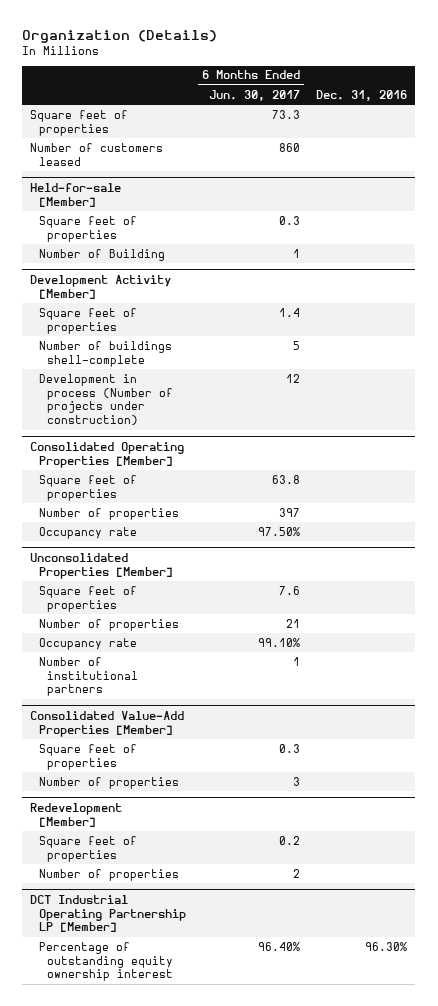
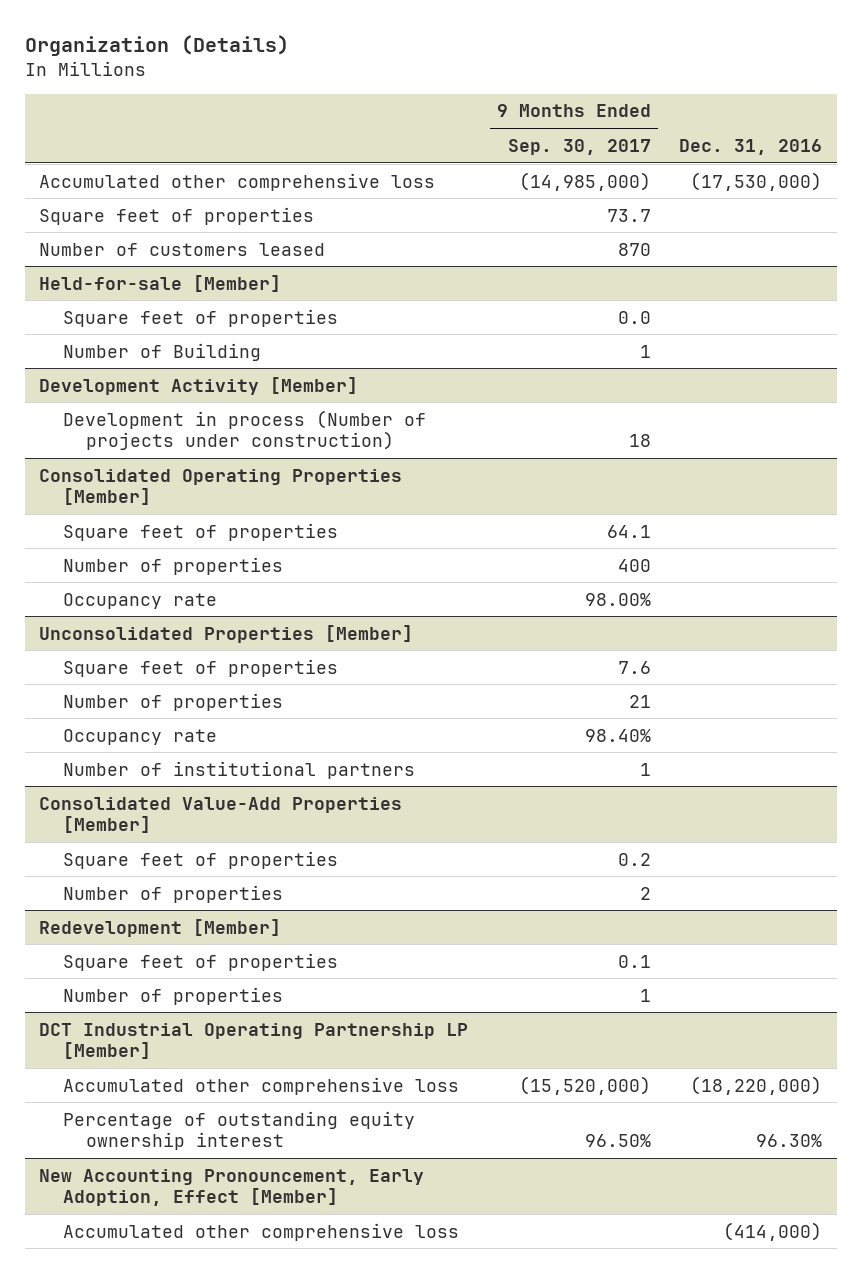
- | 6 Months Ended Jun. 30, 2017 | Dec. 31, 2016
+ | 9 Months Ended Sep. 30, 2017 | Dec. 31, 2016
+ Accumulated other comprehensive loss | (14,985,000) | (17,530,000)
@ Development Activity [Member]
- Square feet of properties | 1.4 |
- Number of buildings shell-complete | 5 |
@ DCT Industrial Operating Partnership LP [Member]
+ Accumulated other comprehensive loss | (15,520,000) | (18,220,000)
+ New Accounting Pronouncement, Early Adoption, Effect [Member]
+ Accumulated other comprehensive loss | | (414,000)

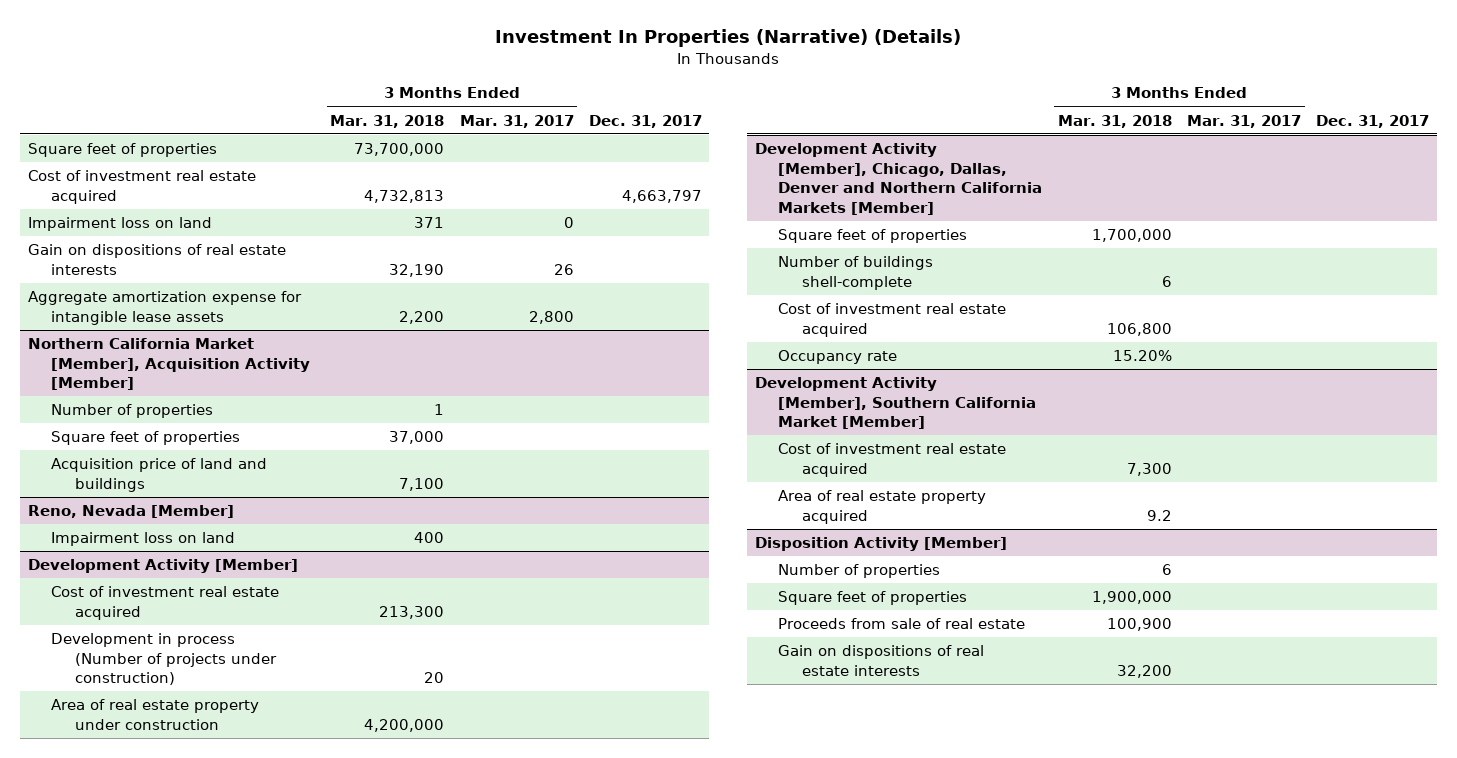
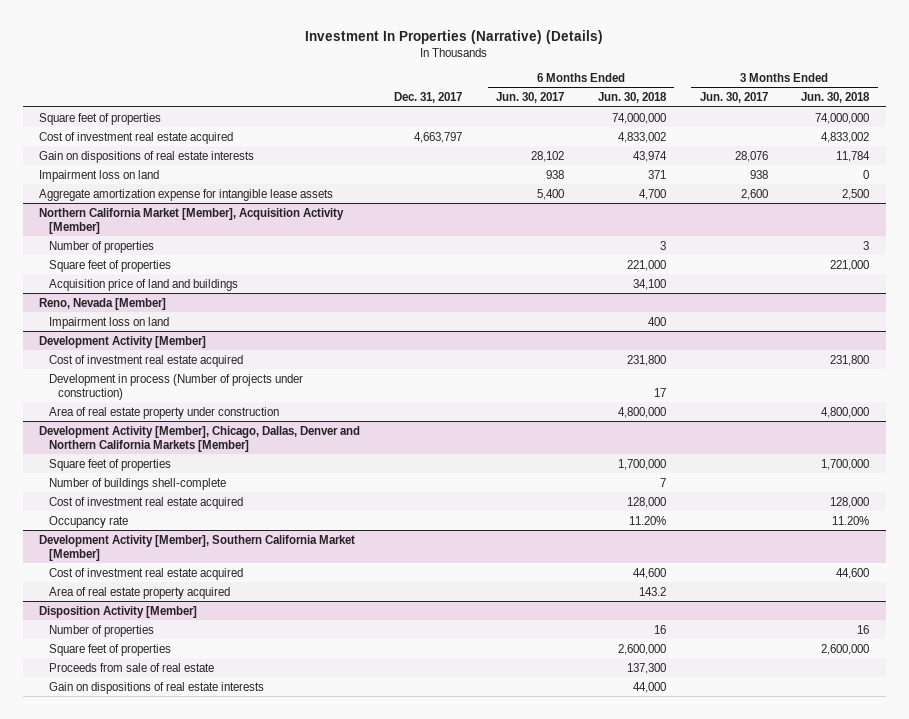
- | 3 Months Ended Mar. 31, 2018 | 3 Months Ended Mar. 31, 2017 | Dec. 31, 2017
+ | Dec. 31, 2017 | 6 Months Ended Jun. 30, 2017 | 6 Months Ended Jun. 30, 2018 | 3 Months Ended Jun. 30, 2017 | 3 Months Ended Jun. 30, 2018
moved down: Impairment loss on land | | 938 | 371 | 938 | 0

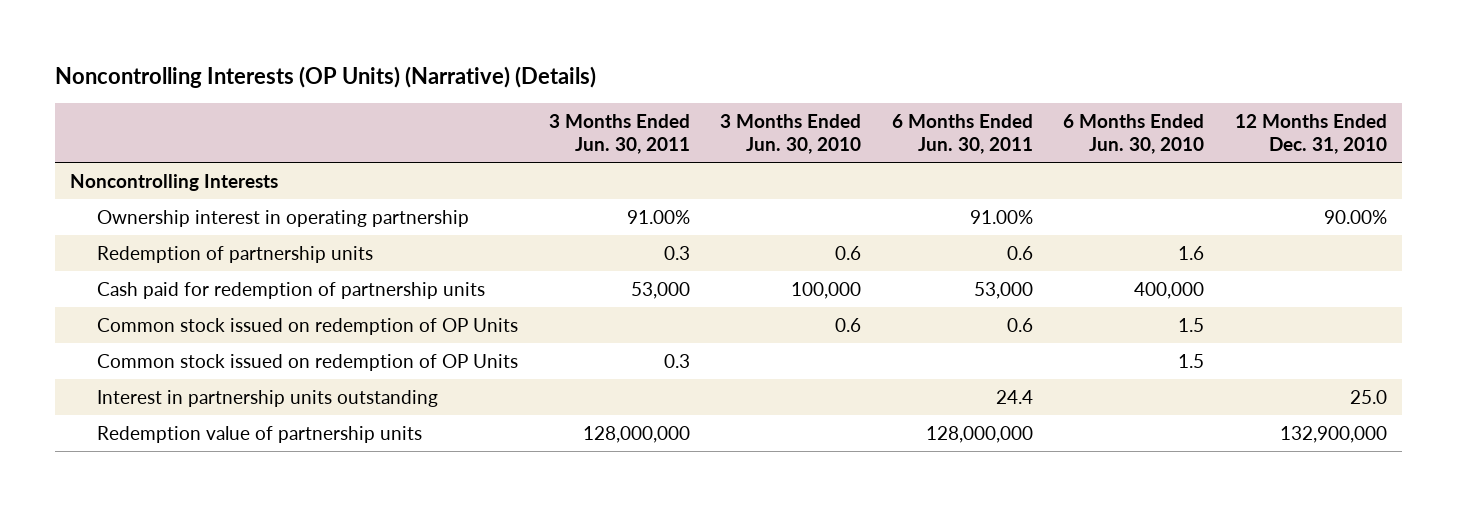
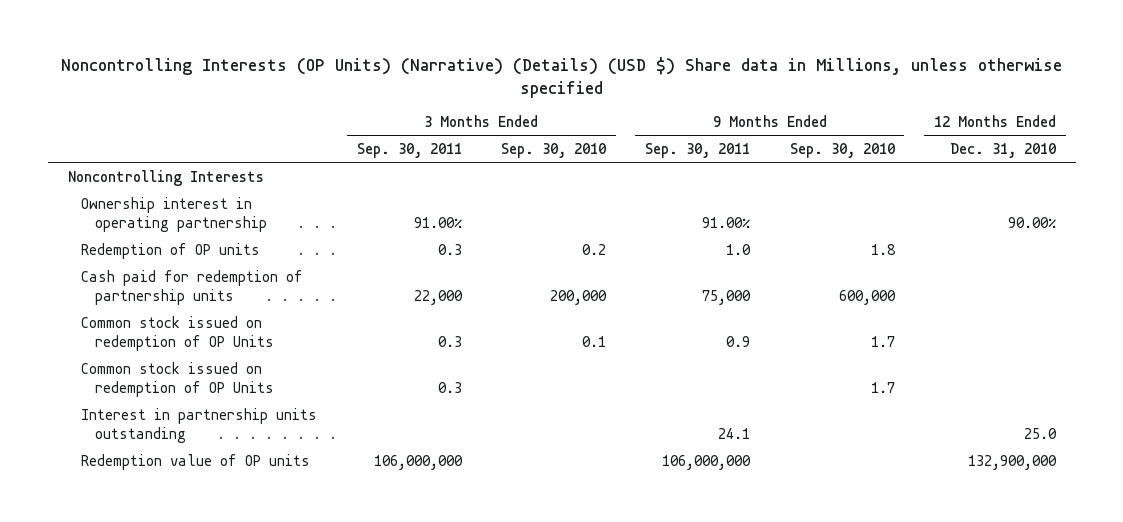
- Noncontrolling Interests (OP Units) (Narrative) (Details)
+ Noncontrolling Interests (OP Units) (Narrative) (Details) (USD $) Share data in Millions, unless otherwise specified
- | 3 Months Ended Jun. 30, 2011 | 3 Months Ended Jun. 30, 2010 | 6 Months Ended Jun. 30, 2011 | 6 Months Ended Jun. 30, 2010 | 12 Months Ended Dec. 31, 2010
+ | 3 Months Ended Sep. 30, 2011 | 3 Months Ended Sep. 30, 2010 | 9 Months Ended Sep. 30, 2011 | 9 Months Ended Sep. 30, 2010 | 12 Months Ended Dec. 31, 2010
- Redemption of partnership units | 0.3 | 0.6 | 0.6 | 1.6 |
+ Redemption of OP units | 0.3 | 0.2 | 1.0 | 1.8 |
- Redemption value of partnership units | 128,000,000 | | 128,000,000 | | 132,900,000
+ Redemption value of OP units | 106,000,000 | | 106,000,000 | | 132,900,000

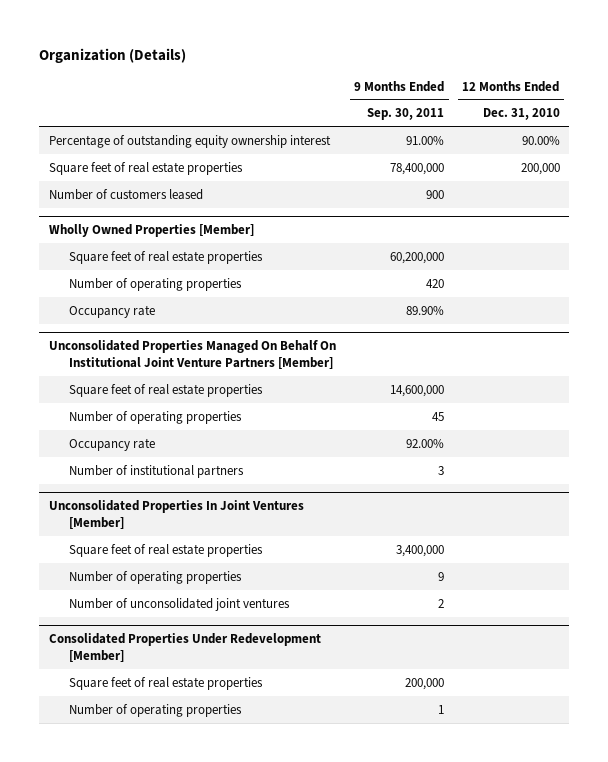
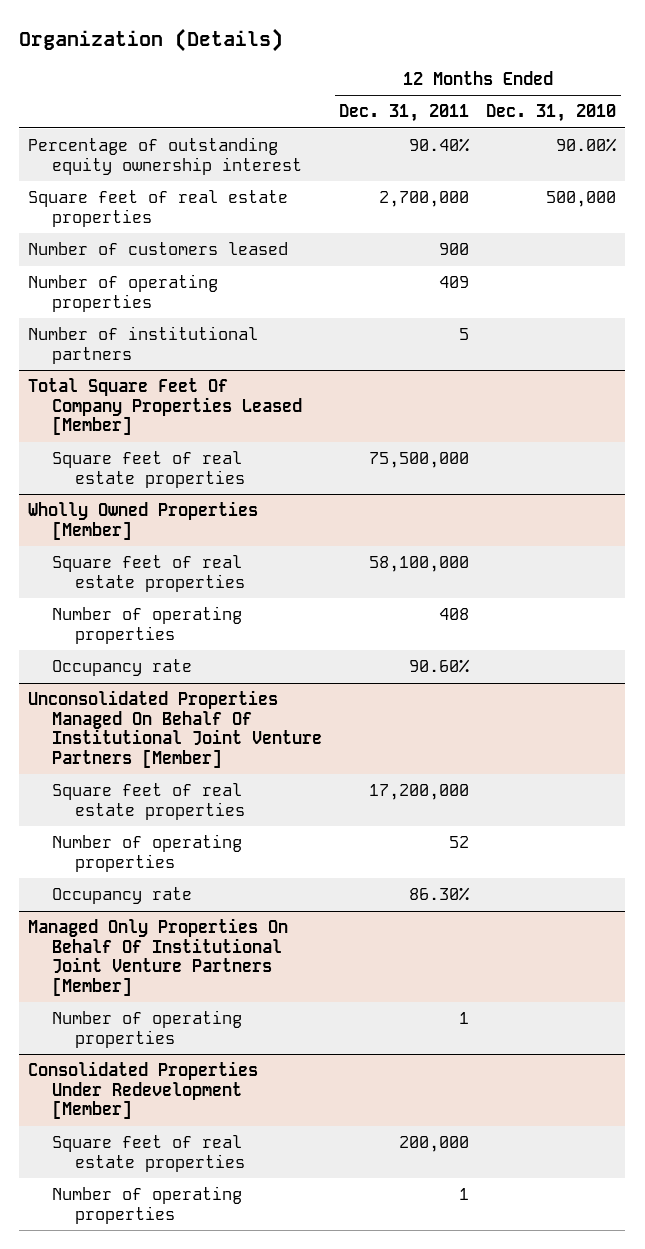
- | 9 Months Ended Sep. 30, 2011 | 12 Months Ended Dec. 31, 2010
+ | 12 Months Ended Dec. 31, 2011 | 12 Months Ended Dec. 31, 2010
- Square feet of real estate properties | 78,400,000 | 200,000
+ Square feet of real estate properties | 2,700,000 | 500,000
+ Number of operating properties | 409 |
+ Number of institutional partners | 5 |
+ Total Square Feet Of Company Properties Leased [Member]
+ Square feet of real estate properties | 75,500,000 |
- Unconsolidated Properties Managed On Behalf On Institutional Joint Venture Partners [Member]
+ Unconsolidated Properties Managed On Behalf Of Institutional Joint Venture Partners [Member]
- Number of institutional partners | 3 |
- Unconsolidated Properties In Joint Ventures [Member]
- Square feet of real estate properties | 3,400,000 |
- Number of operating properties | 9 |
- Number of unconsolidated joint ventures | 2 |
+ Managed Only Properties On Behalf Of Institutional Joint Venture Partners [Member]
+ Number of operating properties | 1 |

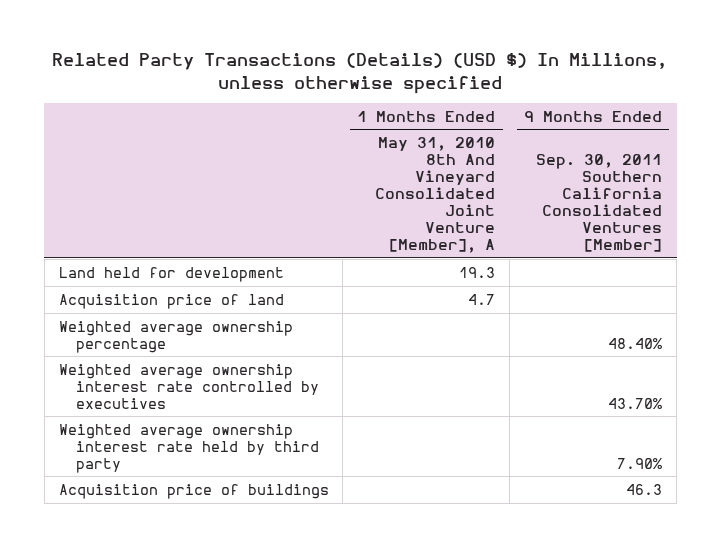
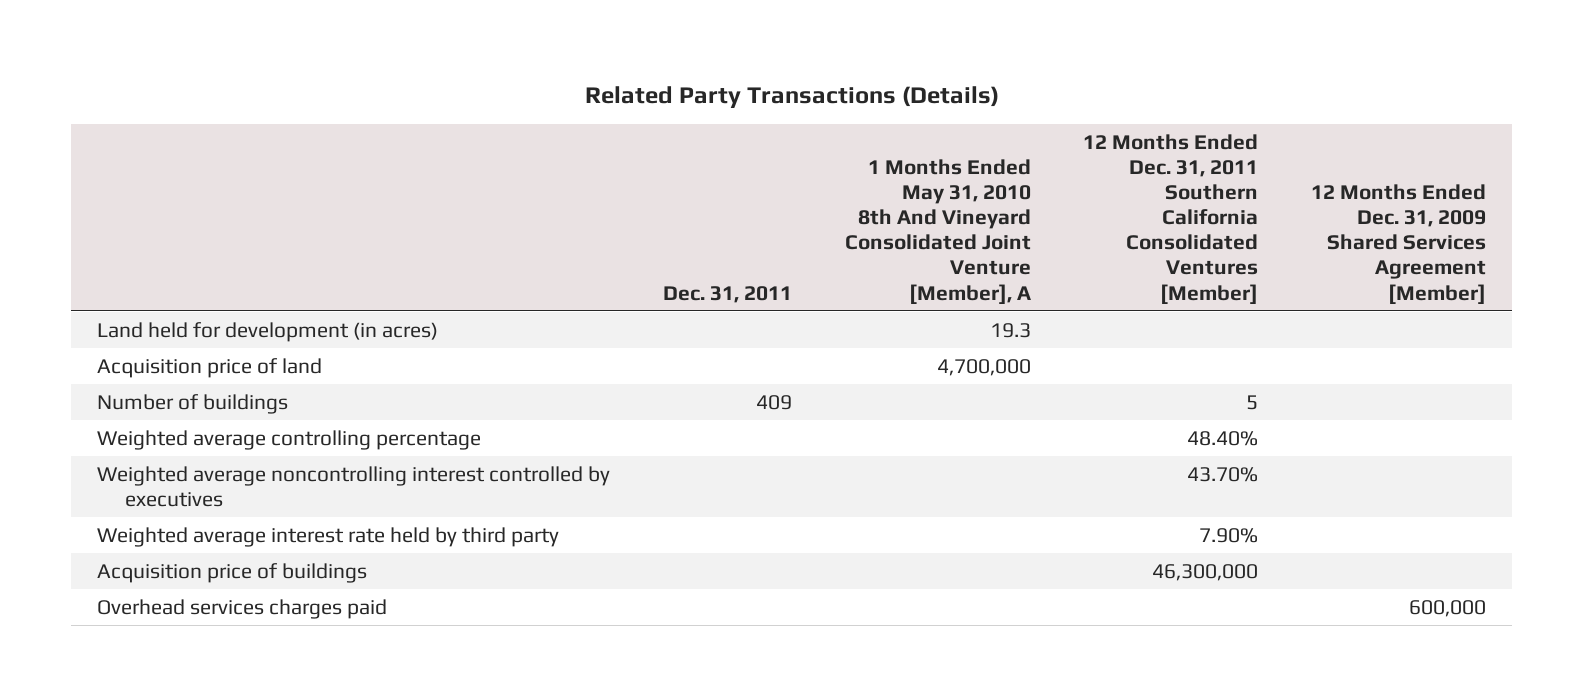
- Related Party Transactions (Details) (USD $) In Millions, unless otherwise specified
+ Related Party Transactions (Details)
- | 1 Months Ended May 31, 2010 8th And Vineyard Consolidated Joint Venture [Member], A | 9 Months Ended Sep. 30, 2011 Southern California Consolidated Ventures [Member]
+ | Dec. 31, 2011 | 1 Months Ended May 31, 2010 8th And Vineyard Consolidated Joint Venture [Member], A | 12 Months Ended Dec. 31, 2011 Southern California Consolidated Ventures [Member] | 12 Months Ended Dec. 31, 2009 Shared Services Agreement [Member]
- Land held for development | 19.3 |
- Acquisition price of land | 4.7 |
- Weighted average ownership percentage | | 48.40%
- Weighted average ownership interest rate controlled by executives | | 43.70%
- Weighted average ownership interest rate held by third party | | 7.90%
+ Land held for development (in acres) | | 19.3 | |
+ Acquisition price of land | | 4,700,000 | |
+ Number of buildings | 409 | | 5 |
+ Weighted average controlling percentage | | | 48.40% |
+ Weighted average noncontrolling interest controlled by executives | | | 43.70% |
+ Weighted average interest rate held by third party | | | 7.90% |
+ Overhead services charges paid | | | | 600,000

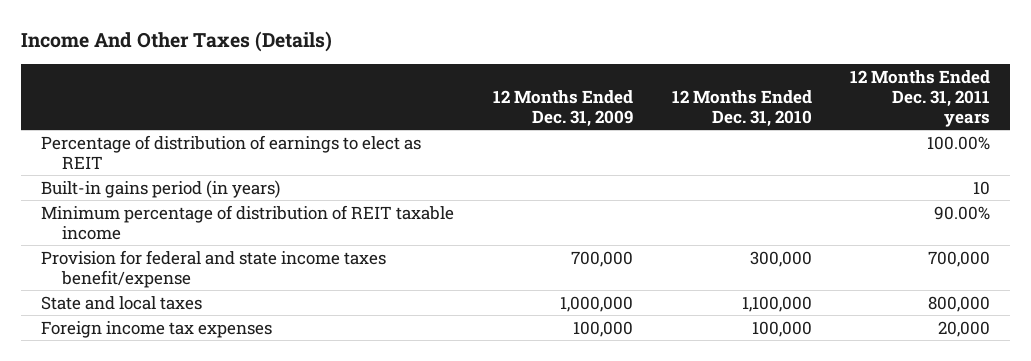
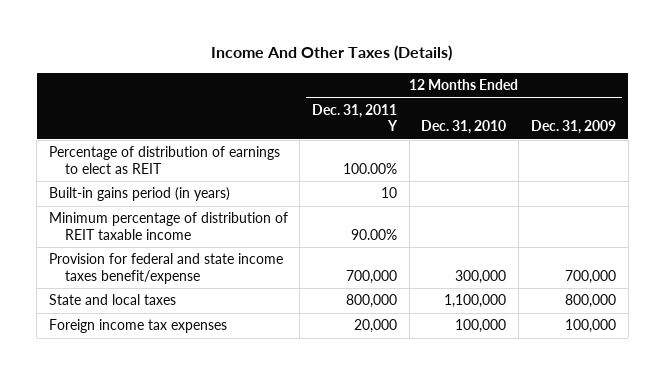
- | 12 Months Ended Dec. 31, 2009 | 12 Months Ended Dec. 31, 2010 | 12 Months Ended Dec. 31, 2011 years
+ | 12 Months Ended Dec. 31, 2011 Y | 12 Months Ended Dec. 31, 2010 | 12 Months Ended Dec. 31, 2009
- State and local taxes | 1,000,000 | 1,100,000 | 800,000
+ State and local taxes | 800,000 | 1,100,000 | 800,000

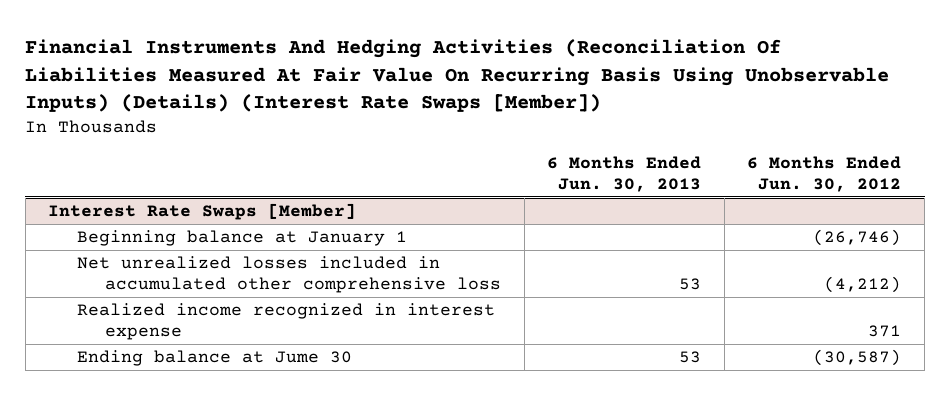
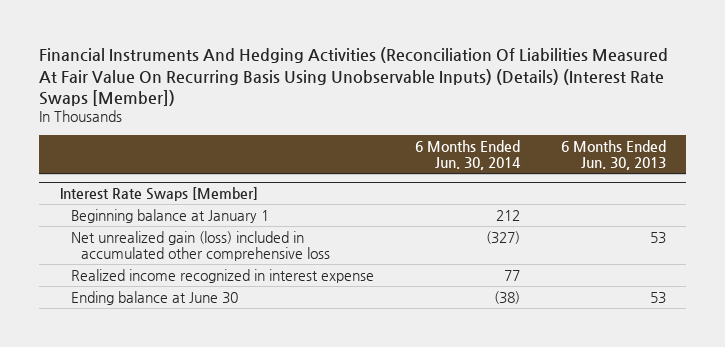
- | 6 Months Ended Jun. 30, 2013 | 6 Months Ended Jun. 30, 2012
+ | 6 Months Ended Jun. 30, 2014 | 6 Months Ended Jun. 30, 2013
@ Interest Rate Swaps [Member]
- Net unrealized losses included in accumulated other comprehensive loss | 53 | (4,212)
+ Net unrealized gain (loss) included in accumulated other comprehensive loss | (327) | 53
- Ending balance at Jume 30 | 53 | (30,587)
+ Ending balance at June 30 | (38) | 53

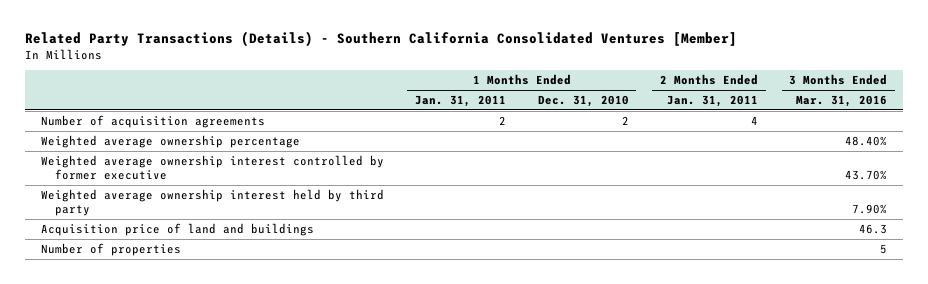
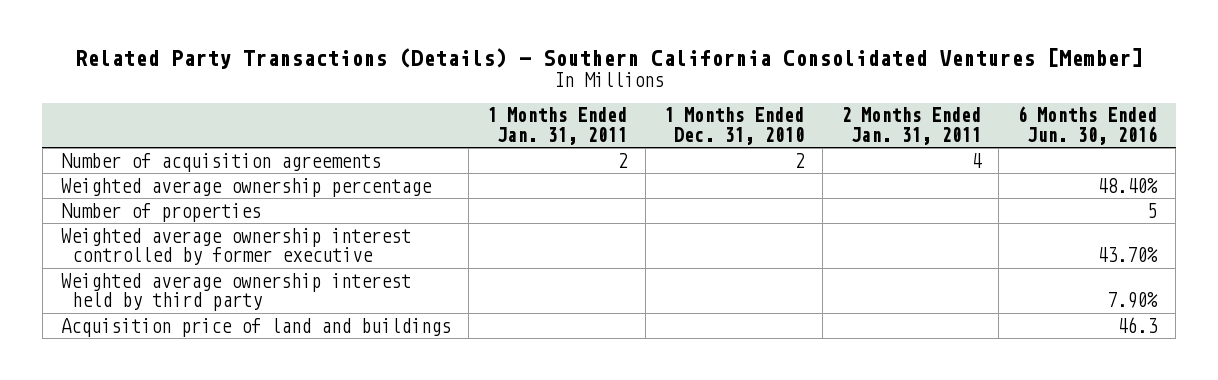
- | 1 Months Ended Jan. 31, 2011 | 1 Months Ended Dec. 31, 2010 | 2 Months Ended Jan. 31, 2011 | 3 Months Ended Mar. 31, 2016
+ | 1 Months Ended Jan. 31, 2011 | 1 Months Ended Dec. 31, 2010 | 2 Months Ended Jan. 31, 2011 | 6 Months Ended Jun. 30, 2016
moved up: Number of properties | | | | 5

